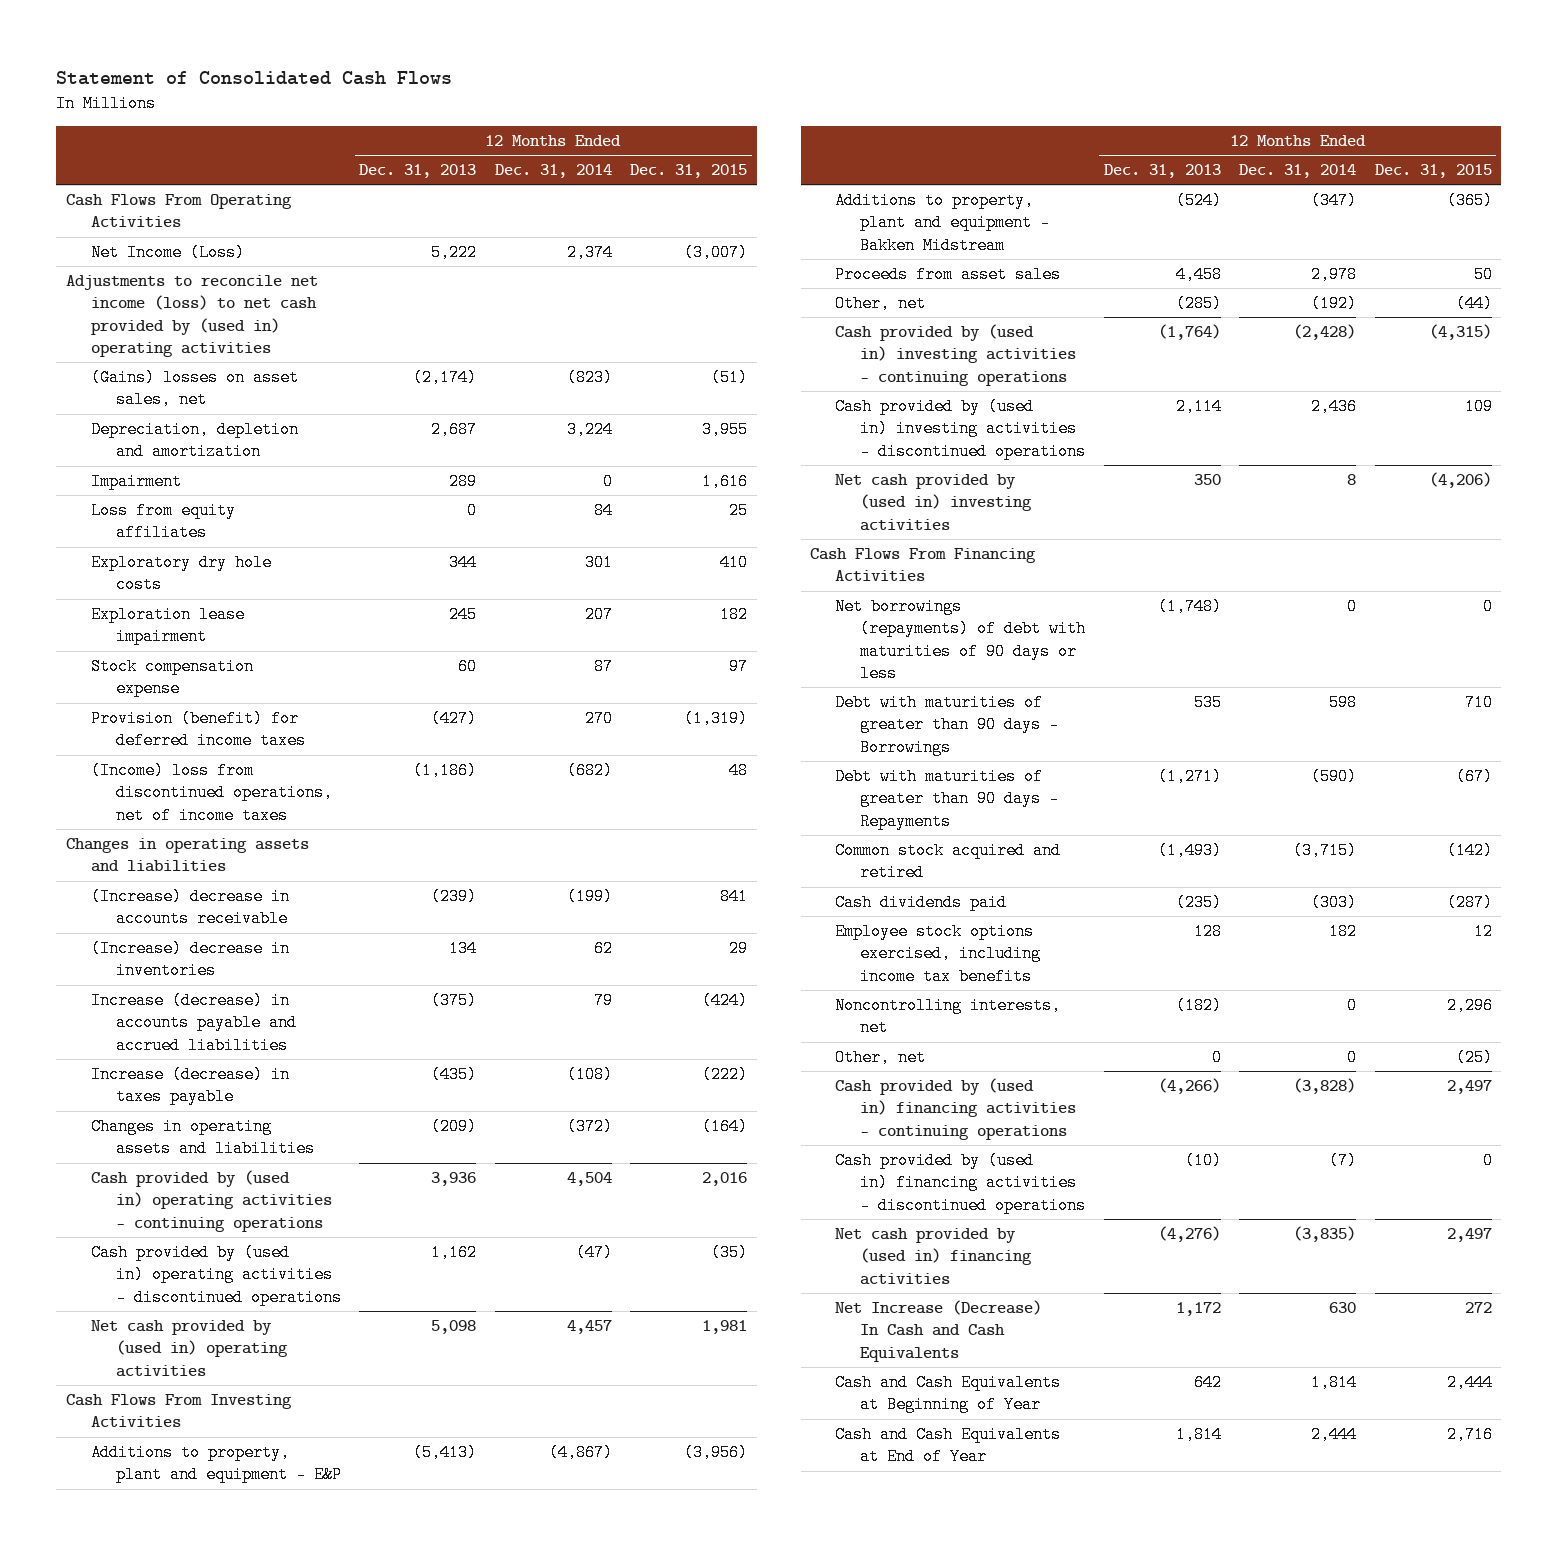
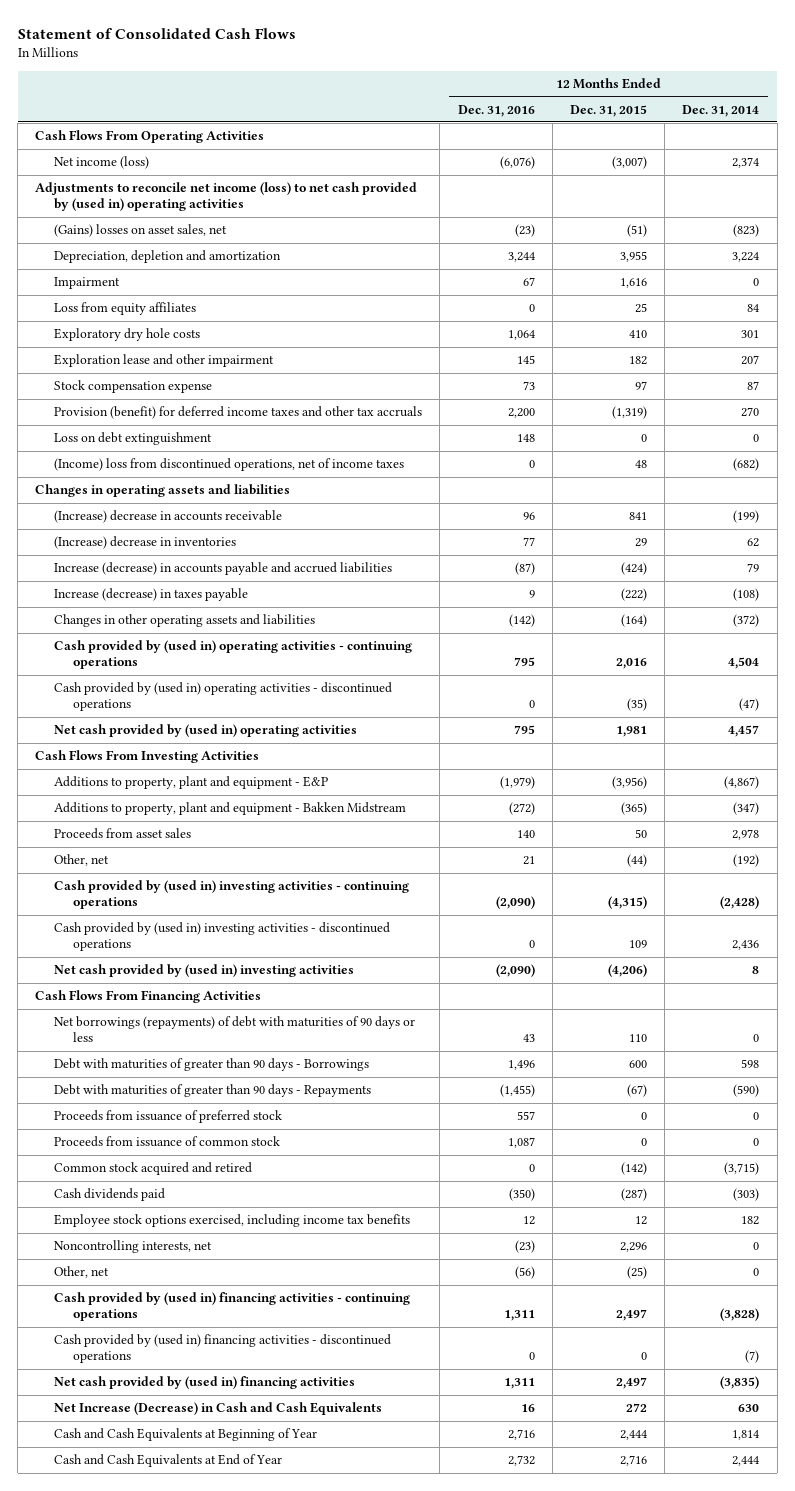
- | 12 Months Ended Dec. 31, 2013 | 12 Months Ended Dec. 31, 2014 | 12 Months Ended Dec. 31, 2015
+ | 12 Months Ended Dec. 31, 2016 | 12 Months Ended Dec. 31, 2015 | 12 Months Ended Dec. 31, 2014
- Net Income (Loss) | 5,222 | 2,374 | (3,007)
+ Net income (loss) | (6,076) | (3,007) | 2,374
- Exploration lease impairment | 245 | 207 | 182
+ Exploration lease and other impairment | 145 | 182 | 207
- Provision (benefit) for deferred income taxes | (427) | 270 | (1,319)
+ Provision (benefit) for deferred income taxes and other tax accruals | 2,200 | (1,319) | 270
+ Loss on debt extinguishment | 148 | 0 | 0
- Changes in operating assets and liabilities | (209) | (372) | (164)
+ Changes in other operating assets and liabilities | (142) | (164) | (372)
- Net borrowings (repayments) of debt with maturities of 90 days or less | (1,748) | 0 | 0
- Debt with maturities of greater than 90 days - Borrowings | 535 | 598 | 710
+ Net borrowings (repayments) of debt with maturities of 90 days or less | 43 | 110 | 0
+ Debt with maturities of greater than 90 days - Borrowings | 1,496 | 600 | 598
+ Proceeds from issuance of preferred stock | 557 | 0 | 0
+ Proceeds from issuance of common stock | 1,087 | 0 | 0
- Net Increase (Decrease) In Cash and Cash Equivalents | 1,172 | 630 | 272
+ Net Increase (Decrease) in Cash and Cash Equivalents | 16 | 272 | 630

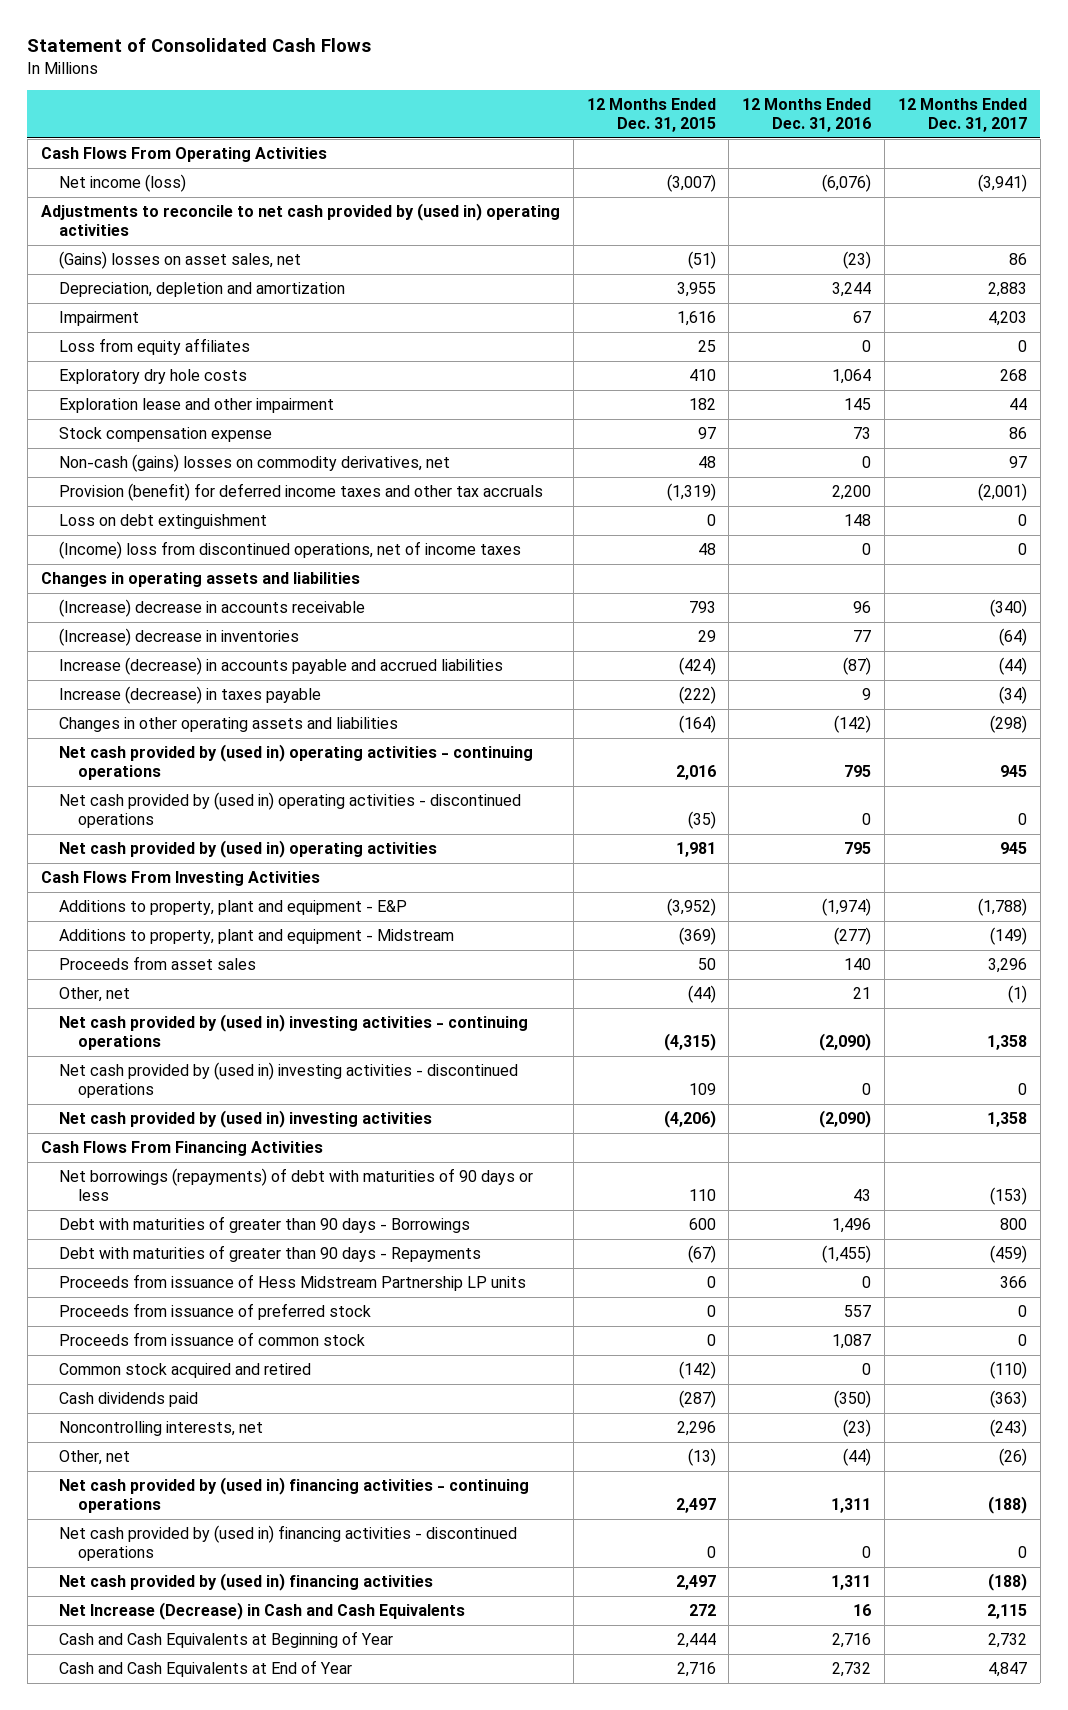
- | 12 Months Ended Dec. 31, 2016 | 12 Months Ended Dec. 31, 2015 | 12 Months Ended Dec. 31, 2014
+ | 12 Months Ended Dec. 31, 2015 | 12 Months Ended Dec. 31, 2016 | 12 Months Ended Dec. 31, 2017
- Adjustments to reconcile net income (loss) to net cash provided by (used in) operating activities
+ Adjustments to reconcile to net cash provided by (used in) operating activities
+ Non-cash (gains) losses on commodity derivatives, net | 48 | 0 | 97
- (Increase) decrease in accounts receivable | 96 | 841 | (199)
+ (Increase) decrease in accounts receivable | 793 | 96 | (340)
- Cash provided by (used in) operating activities - continuing operations | 795 | 2,016 | 4,504
- Cash provided by (used in) operating activities - discontinued operations | 0 | (35) | (47)
+ Net cash provided by (used in) operating activities - continuing operations | 2,016 | 795 | 945
+ Net cash provided by (used in) operating activities - discontinued operations | (35) | 0 | 0
- Additions to property, plant and equipment - E&P | (1,979) | (3,956) | (4,867)
- Additions to property, plant and equipment - Bakken Midstream | (272) | (365) | (347)
+ Additions to property, plant and equipment - E&P | (3,952) | (1,974) | (1,788)
+ Additions to property, plant and equipment - Midstream | (369) | (277) | (149)
- Cash provided by (used in) investing activities - continuing operations | (2,090) | (4,315) | (2,428)
- Cash provided by (used in) investing activities - discontinued operations | 0 | 109 | 2,436
+ Net cash provided by (used in) investing activities - continuing operations | (4,315) | (2,090) | 1,358
+ Net cash provided by (used in) investing activities - discontinued operations | 109 | 0 | 0
+ Proceeds from issuance of Hess Midstream Partnership LP units | 0 | 0 | 366
- Employee stock options exercised, including income tax benefits | 12 | 12 | 182
- Other, net | (56) | (25) | 0
- Cash provided by (used in) financing activities - continuing operations | 1,311 | 2,497 | (3,828)
- Cash provided by (used in) financing activities - discontinued operations | 0 | 0 | (7)
+ Other, net | (13) | (44) | (26)
+ Net cash provided by (used in) financing activities - continuing operations | 2,497 | 1,311 | (188)
+ Net cash provided by (used in) financing activities - discontinued operations | 0 | 0 | 0

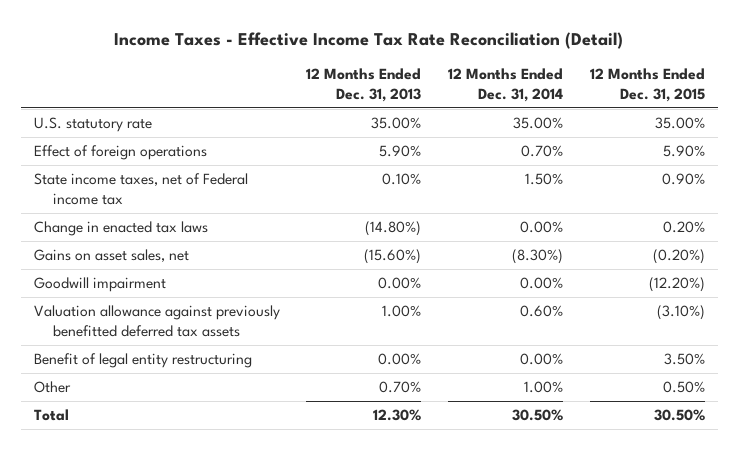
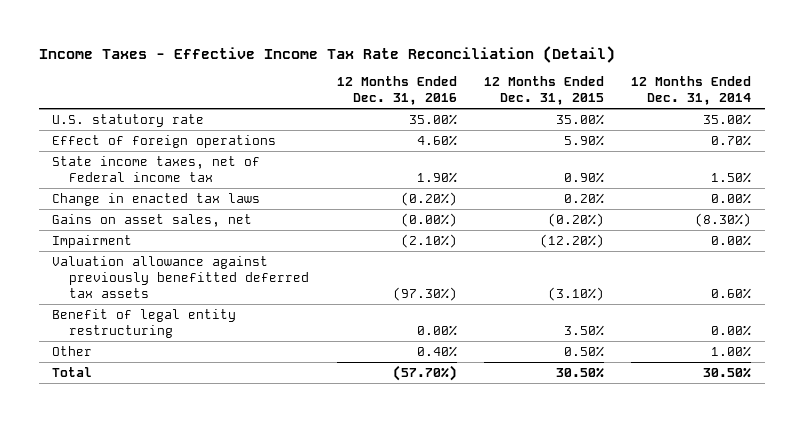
- | 12 Months Ended Dec. 31, 2013 | 12 Months Ended Dec. 31, 2014 | 12 Months Ended Dec. 31, 2015
+ | 12 Months Ended Dec. 31, 2016 | 12 Months Ended Dec. 31, 2015 | 12 Months Ended Dec. 31, 2014
- Goodwill impairment | 0.00% | 0.00% | (12.20%)
+ Impairment | (2.10%) | (12.20%) | 0.00%

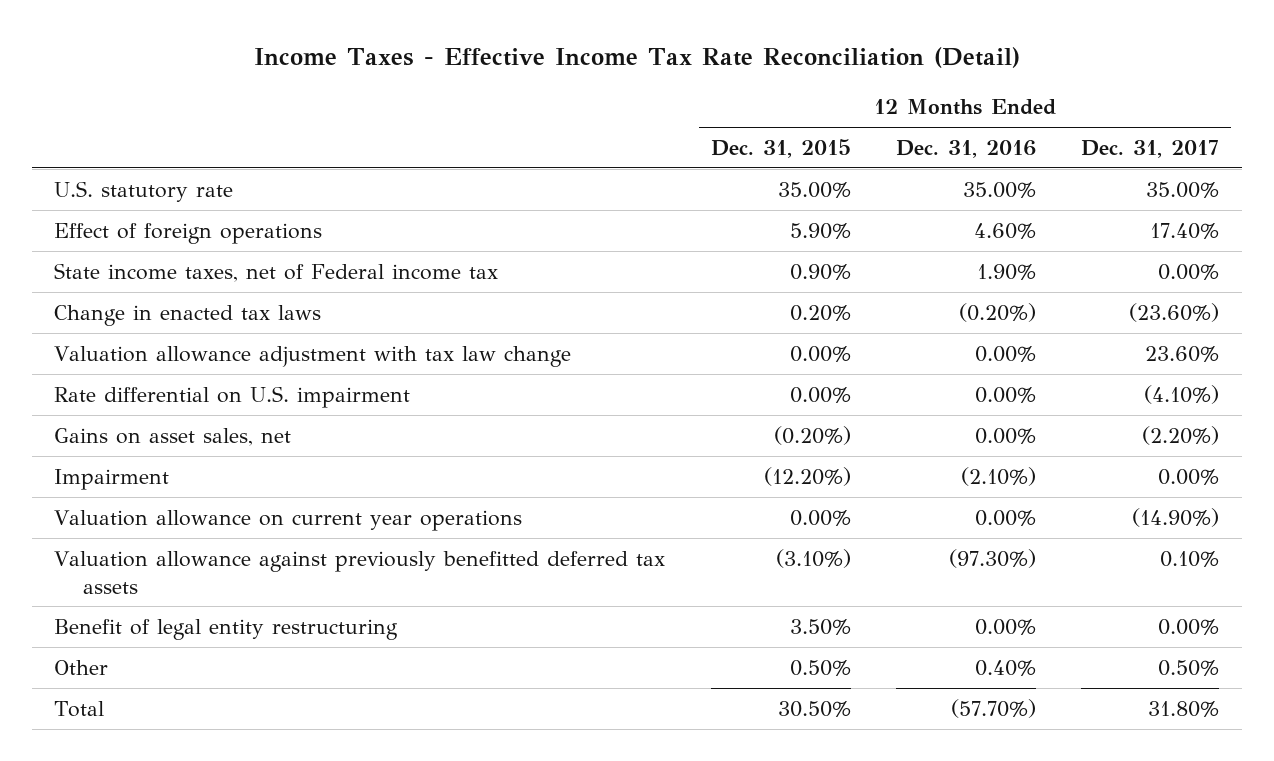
- | 12 Months Ended Dec. 31, 2016 | 12 Months Ended Dec. 31, 2015 | 12 Months Ended Dec. 31, 2014
+ | 12 Months Ended Dec. 31, 2015 | 12 Months Ended Dec. 31, 2016 | 12 Months Ended Dec. 31, 2017
- Gains on asset sales, net | (0.00%) | (0.20%) | (8.30%)
+ Valuation allowance adjustment with tax law change | 0.00% | 0.00% | 23.60%
+ Rate differential on U.S. impairment | 0.00% | 0.00% | (4.10%)
+ Gains on asset sales, net | (0.20%) | 0.00% | (2.20%)
+ Valuation allowance on current year operations | 0.00% | 0.00% | (14.90%)

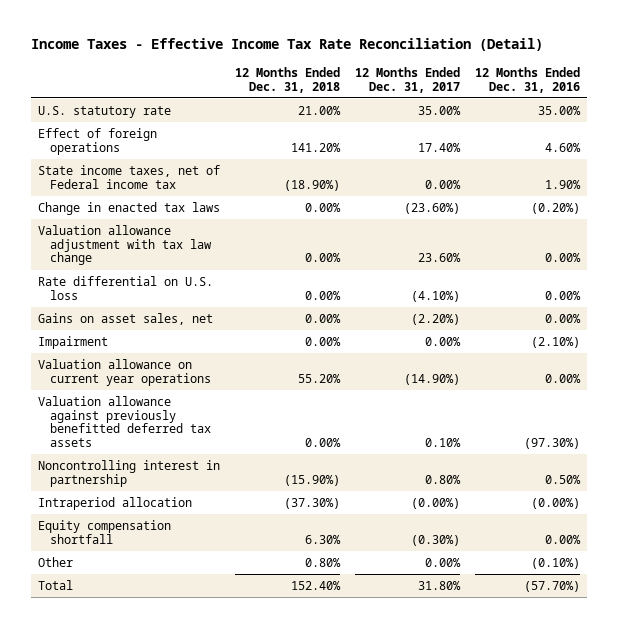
- | 12 Months Ended Dec. 31, 2015 | 12 Months Ended Dec. 31, 2016 | 12 Months Ended Dec. 31, 2017
+ | 12 Months Ended Dec. 31, 2018 | 12 Months Ended Dec. 31, 2017 | 12 Months Ended Dec. 31, 2016
- Rate differential on U.S. impairment | 0.00% | 0.00% | (4.10%)
+ Rate differential on U.S. loss | 0.00% | (4.10%) | 0.00%
- Benefit of legal entity restructuring | 3.50% | 0.00% | 0.00%
- Other | 0.50% | 0.40% | 0.50%
+ Noncontrolling interest in partnership | (15.90%) | 0.80% | 0.50%
+ Intraperiod allocation | (37.30%) | (0.00%) | (0.00%)
+ Equity compensation shortfall | 6.30% | (0.30%) | 0.00%
+ Other | 0.80% | 0.00% | (0.10%)

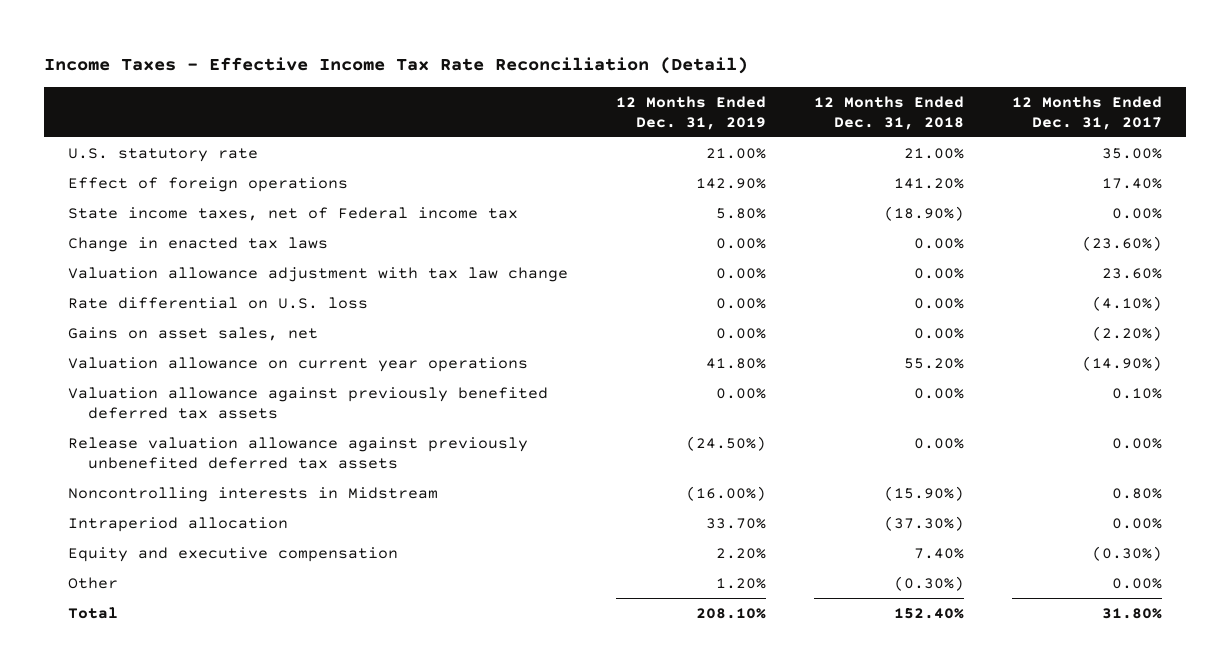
- | 12 Months Ended Dec. 31, 2018 | 12 Months Ended Dec. 31, 2017 | 12 Months Ended Dec. 31, 2016
+ | 12 Months Ended Dec. 31, 2019 | 12 Months Ended Dec. 31, 2018 | 12 Months Ended Dec. 31, 2017
- Impairment | 0.00% | 0.00% | (2.10%)
- Valuation allowance against previously benefitted deferred tax assets | 0.00% | 0.10% | (97.30%)
- Noncontrolling interest in partnership | (15.90%) | 0.80% | 0.50%
- Intraperiod allocation | (37.30%) | (0.00%) | (0.00%)
- Equity compensation shortfall | 6.30% | (0.30%) | 0.00%
- Other | 0.80% | 0.00% | (0.10%)
+ Valuation allowance against previously benefited deferred tax assets | 0.00% | 0.00% | 0.10%
+ Release valuation allowance against previously unbenefited deferred tax assets | (24.50%) | 0.00% | 0.00%
+ Noncontrolling interests in Midstream | (16.00%) | (15.90%) | 0.80%
+ Intraperiod allocation | 33.70% | (37.30%) | 0.00%
+ Equity and executive compensation | 2.20% | 7.40% | (0.30%)
+ Other | 1.20% | (0.30%) | 0.00%

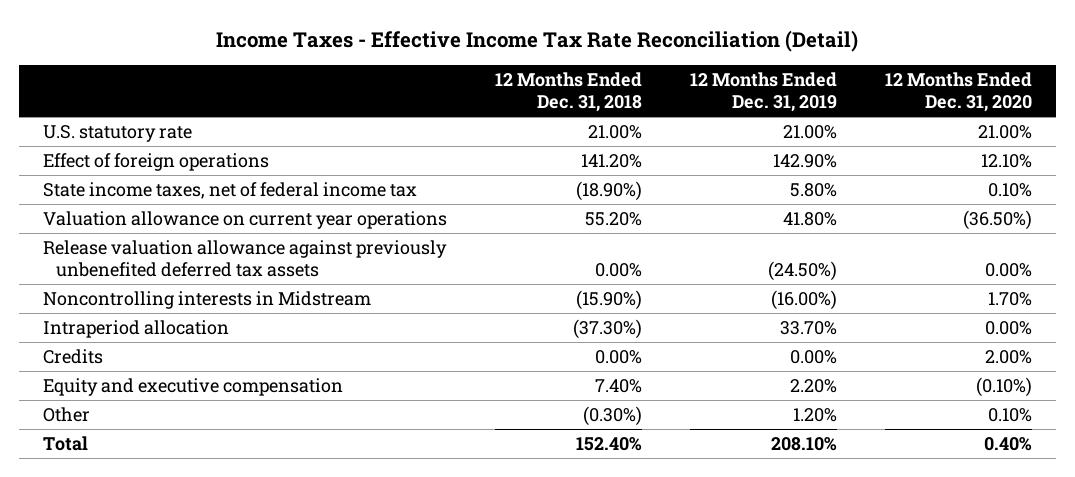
- | 12 Months Ended Dec. 31, 2019 | 12 Months Ended Dec. 31, 2018 | 12 Months Ended Dec. 31, 2017
+ | 12 Months Ended Dec. 31, 2018 | 12 Months Ended Dec. 31, 2019 | 12 Months Ended Dec. 31, 2020
- State income taxes, net of Federal income tax | 5.80% | (18.90%) | 0.00%
- Change in enacted tax laws | 0.00% | 0.00% | (23.60%)
- Valuation allowance adjustment with tax law change | 0.00% | 0.00% | 23.60%
- Rate differential on U.S. loss | 0.00% | 0.00% | (4.10%)
- Gains on asset sales, net | 0.00% | 0.00% | (2.20%)
+ State income taxes, net of federal income tax | (18.90%) | 5.80% | 0.10%
- Valuation allowance against previously benefited deferred tax assets | 0.00% | 0.00% | 0.10%
+ Credits | 0.00% | 0.00% | 2.00%

